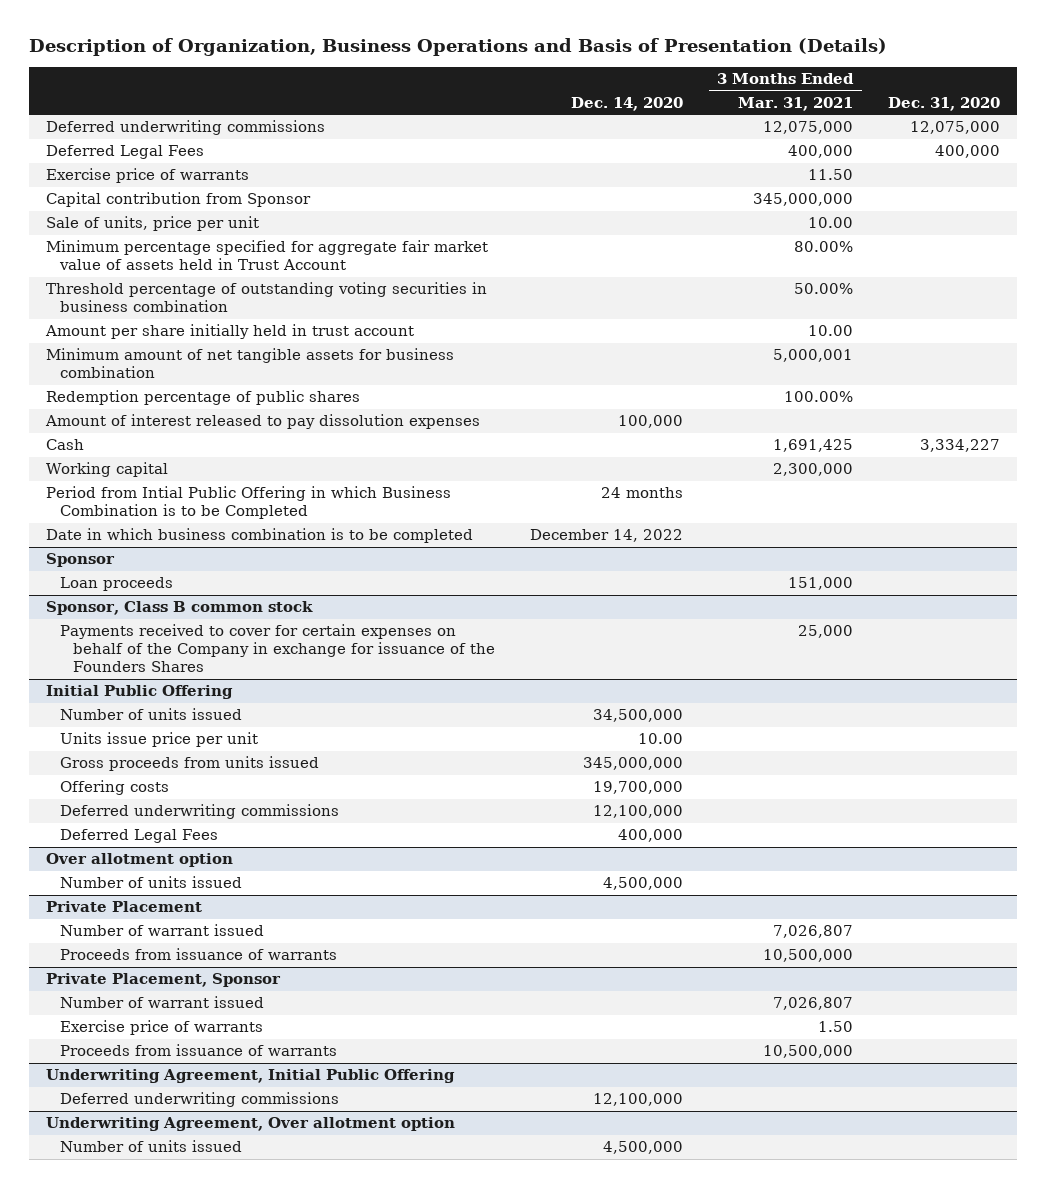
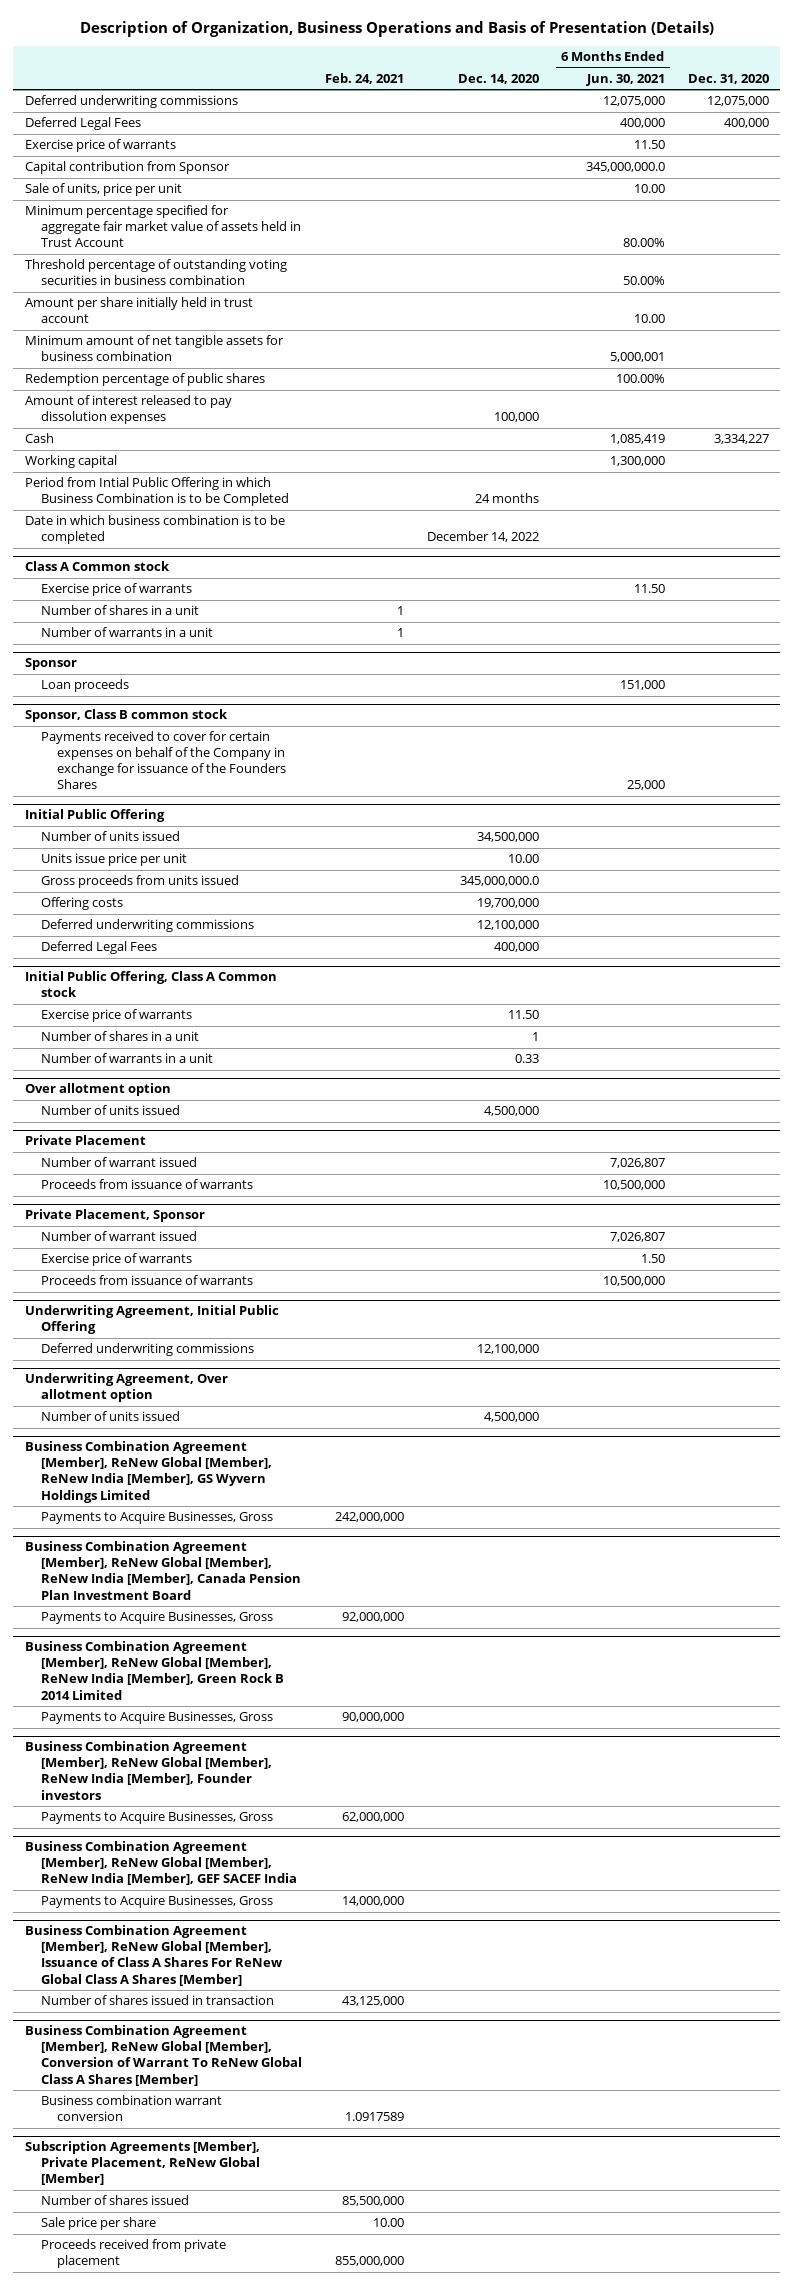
- | Dec. 14, 2020 | 3 Months Ended Mar. 31, 2021 | Dec. 31, 2020
+ | Feb. 24, 2021 | Dec. 14, 2020 | 6 Months Ended Jun. 30, 2021 | Dec. 31, 2020
+ Class A Common stock
+ Exercise price of warrants | | | 11.50 |
+ Number of shares in a unit | 1 | | |
+ Number of warrants in a unit | 1 | | |
@ Initial Public Offering
- Gross proceeds from units issued | 345,000,000 | |
+ Gross proceeds from units issued | | 345,000,000.0 | |
+ Initial Public Offering, Class A Common stock
+ Exercise price of warrants | | 11.50 | |
+ Number of shares in a unit | | 1 | |
+ Number of warrants in a unit | | 0.33 | |
+ Business Combination Agreement [Member], ReNew Global [Member], ReNew India [Member], GS Wyvern Holdings Limited
+ Payments to Acquire Businesses, Gross | 242,000,000 | | |
+ Business Combination Agreement [Member], ReNew Global [Member], ReNew India [Member], Canada Pension Plan Investment Board
+ Payments to Acquire Businesses, Gross | 92,000,000 | | |
+ Business Combination Agreement [Member], ReNew Global [Member], ReNew India [Member], Green Rock B 2014 Limited
+ Payments to Acquire Businesses, Gross | 90,000,000 | | |
+ Business Combination Agreement [Member], ReNew Global [Member], ReNew India [Member], Founder investors
+ Payments to Acquire Businesses, Gross | 62,000,000 | | |
+ Business Combination Agreement [Member], ReNew Global [Member], ReNew India [Member], GEF SACEF India
+ Payments to Acquire Businesses, Gross | 14,000,000 | | |
+ Business Combination Agreement [Member], ReNew Global [Member], Issuance of Class A Shares For ReNew Global Class A Shares [Member]
+ Number of shares issued in transaction | 43,125,000 | | |
+ Business Combination Agreement [Member], ReNew Global [Member], Conversion of Warrant To ReNew Global Class A Shares [Member]
+ Business combination warrant conversion | 1.0917589 | | |
+ Subscription Agreements [Member], Private Placement, ReNew Global [Member]
+ Number of shares issued | 85,500,000 | | |
+ Sale price per share | 10.00 | | |
+ Proceeds received from private placement | 855,000,000 | | |

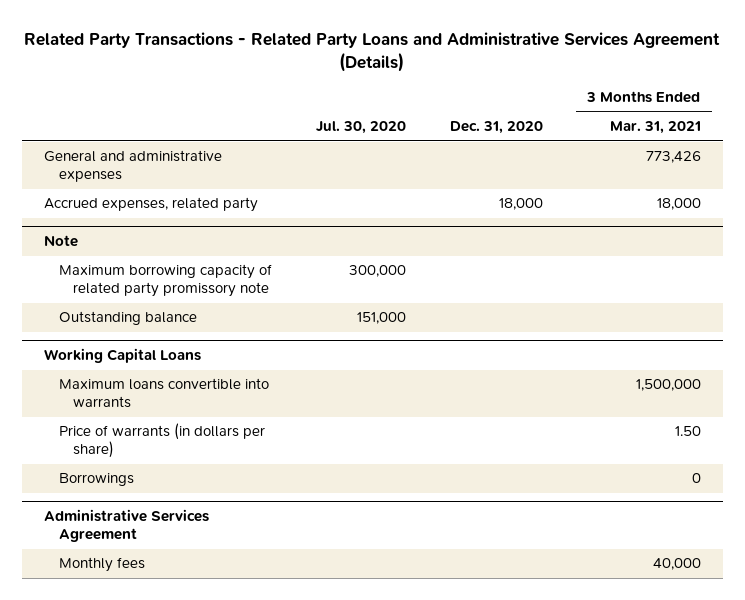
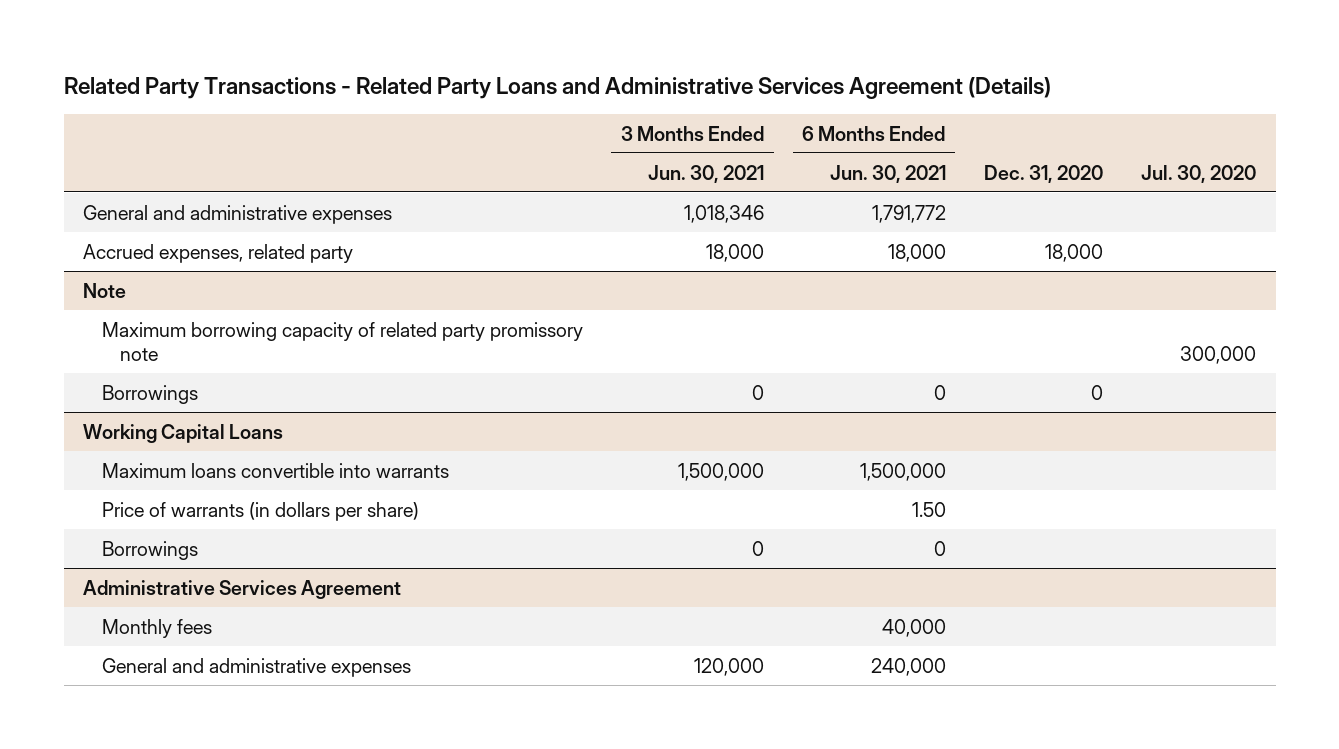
- | Jul. 30, 2020 | Dec. 31, 2020 | 3 Months Ended Mar. 31, 2021
+ | 3 Months Ended Jun. 30, 2021 | 6 Months Ended Jun. 30, 2021 | Dec. 31, 2020 | Jul. 30, 2020
@ Note
- Outstanding balance | 151,000 | |
+ Borrowings | 0 | 0 | 0 |
@ Administrative Services Agreement
+ General and administrative expenses | 120,000 | 240,000 | |

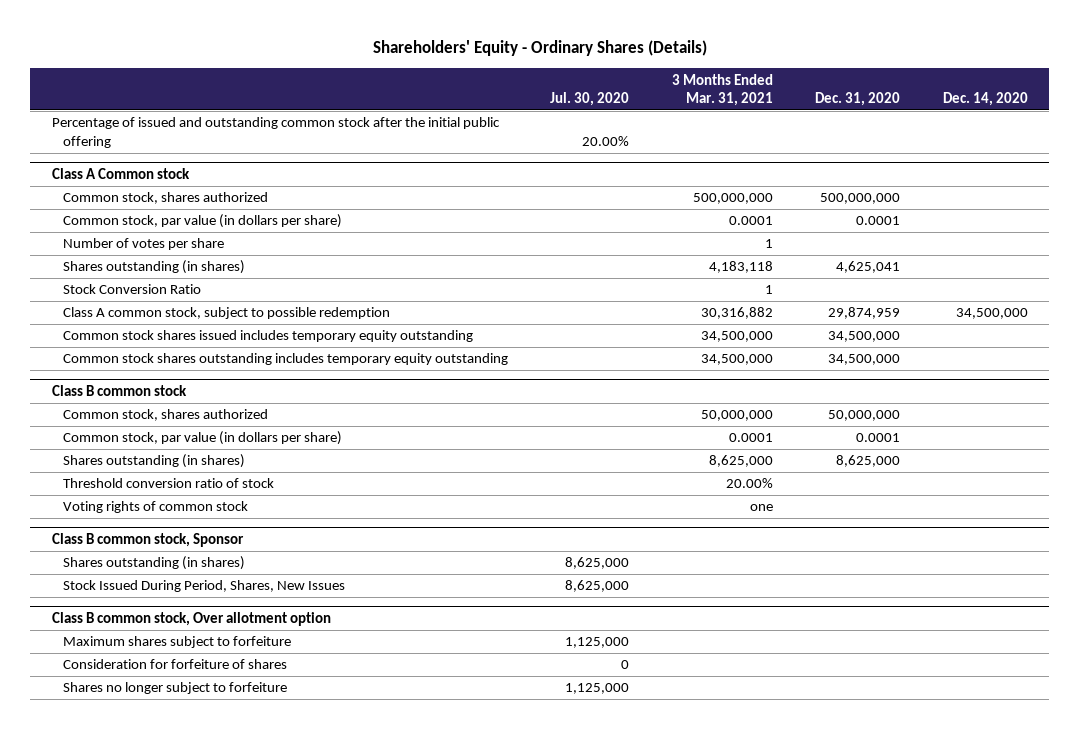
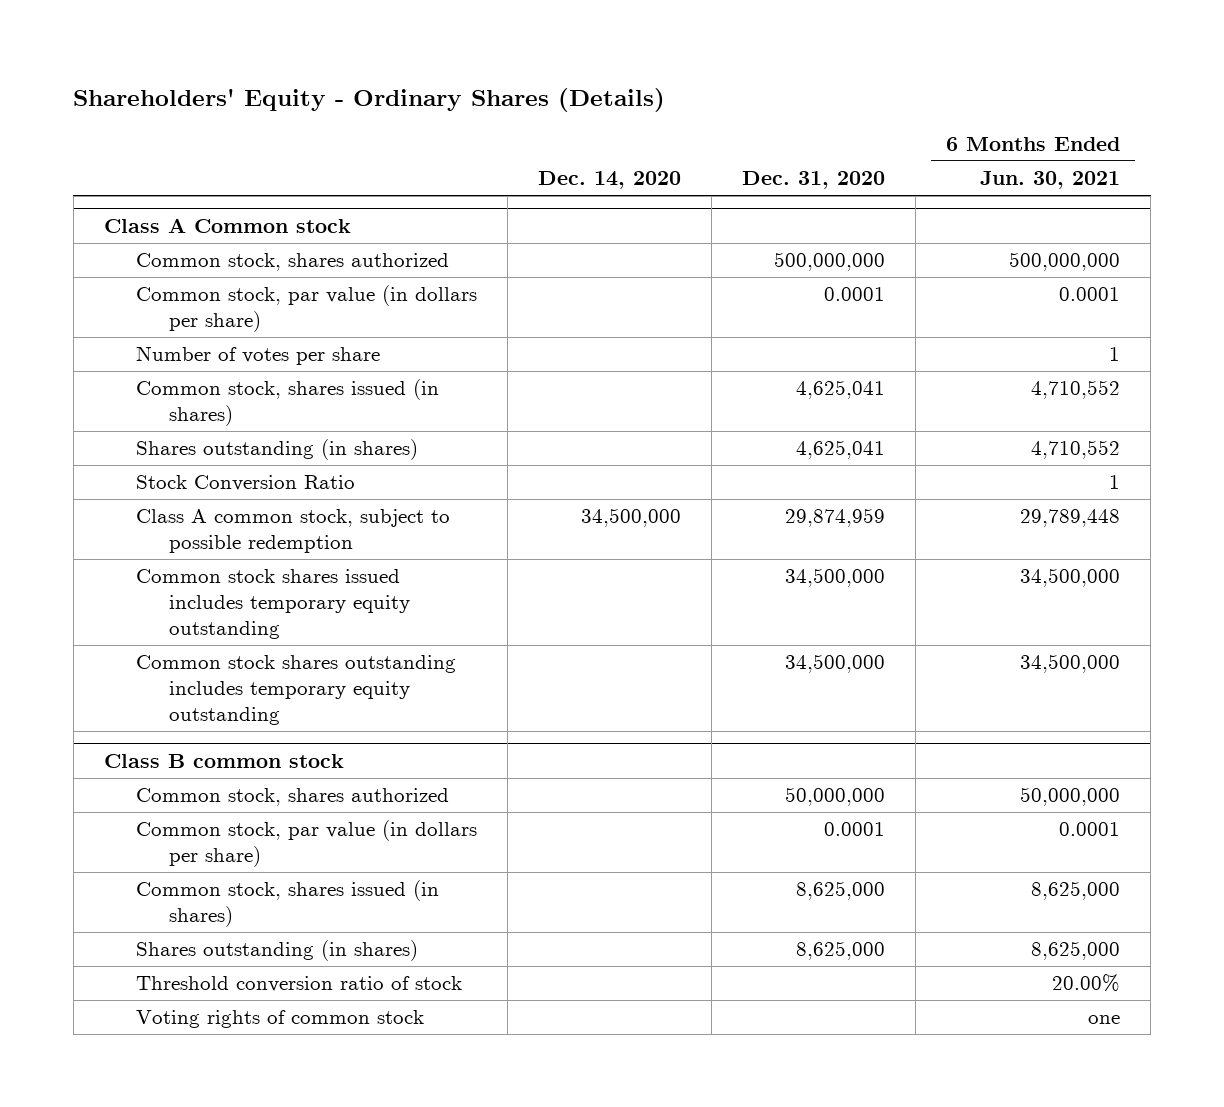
- | Jul. 30, 2020 | 3 Months Ended Mar. 31, 2021 | Dec. 31, 2020 | Dec. 14, 2020
+ | Dec. 14, 2020 | Dec. 31, 2020 | 6 Months Ended Jun. 30, 2021
- Percentage of issued and outstanding common stock after the initial public offering | 20.00% | | |
@ Class A Common stock
+ Common stock, shares issued (in shares) | | 4,625,041 | 4,710,552
@ Class B common stock
+ Common stock, shares issued (in shares) | | 8,625,000 | 8,625,000
- Class B common stock, Sponsor
- Shares outstanding (in shares) | 8,625,000 | | |
- Stock Issued During Period, Shares, New Issues | 8,625,000 | | |
- Class B common stock, Over allotment option
- Maximum shares subject to forfeiture | 1,125,000 | | |
- Consideration for forfeiture of shares | 0 | | |
- Shares no longer subject to forfeiture | 1,125,000 | | |

